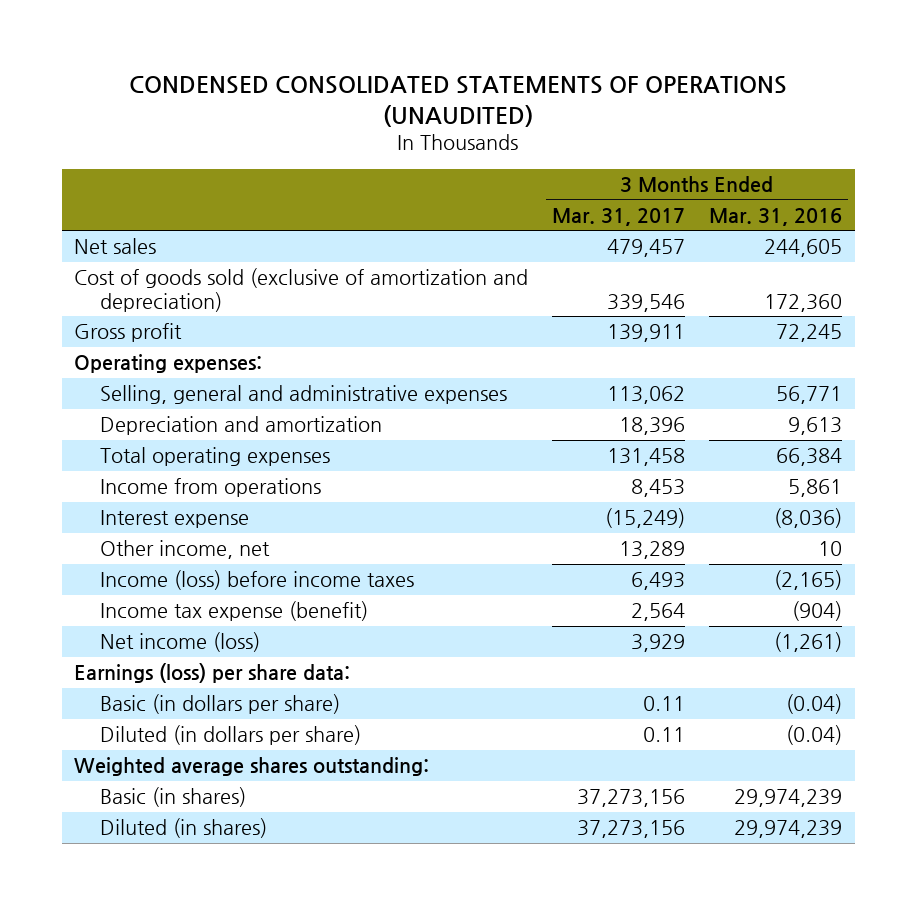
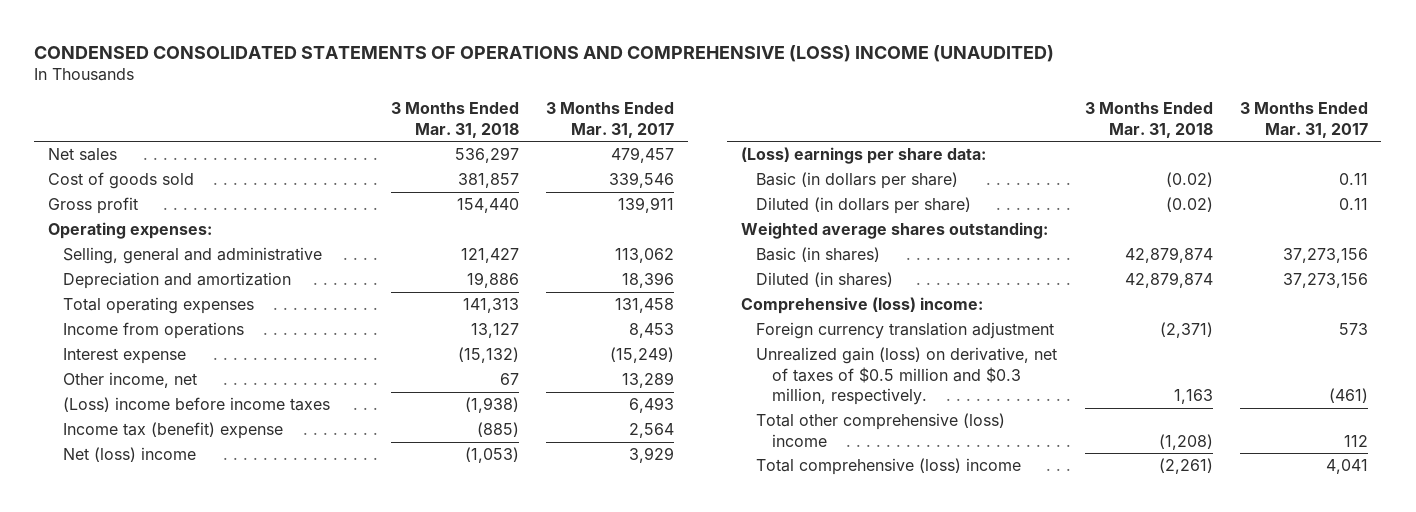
- CONDENSED CONSOLIDATED STATEMENTS OF OPERATIONS (UNAUDITED)
+ CONDENSED CONSOLIDATED STATEMENTS OF OPERATIONS AND COMPREHENSIVE (LOSS) INCOME (UNAUDITED)
- | 3 Months Ended Mar. 31, 2017 | 3 Months Ended Mar. 31, 2016
+ | 3 Months Ended Mar. 31, 2018 | 3 Months Ended Mar. 31, 2017
- Cost of goods sold (exclusive of amortization and depreciation) | 339,546 | 172,360
+ Cost of goods sold | 381,857 | 339,546
- Selling, general and administrative expenses | 113,062 | 56,771
+ Selling, general and administrative | 121,427 | 113,062
- Income (loss) before income taxes | 6,493 | (2,165)
- Income tax expense (benefit) | 2,564 | (904)
- Net income (loss) | 3,929 | (1,261)
- Earnings (loss) per share data:
+ (Loss) income before income taxes | (1,938) | 6,493
+ Income tax (benefit) expense | (885) | 2,564
+ Net (loss) income | (1,053) | 3,929
+ (Loss) earnings per share data:
+ Comprehensive (loss) income:
+ Foreign currency translation adjustment | (2,371) | 573
+ Unrealized gain (loss) on derivative, net of taxes of $0.5 million and $0.3 million, respectively. | 1,163 | (461)
+ Total other comprehensive (loss) income | (1,208) | 112
+ Total comprehensive (loss) income | (2,261) | 4,041

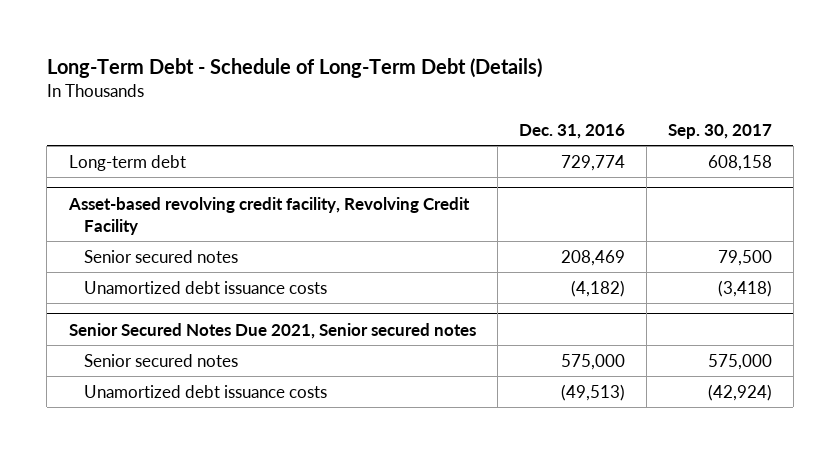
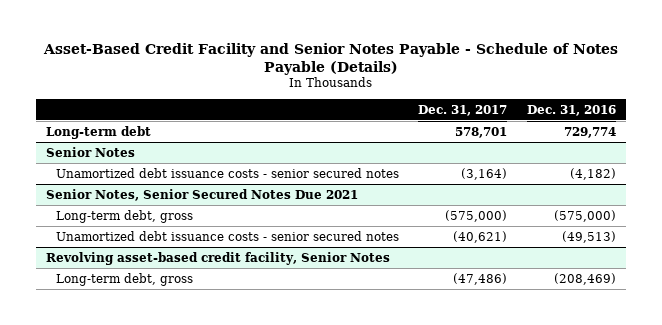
- Long-Term Debt - Schedule of Long-Term Debt (Details)
+ Asset-Based Credit Facility and Senior Notes Payable - Schedule of Notes Payable (Details)
- | Dec. 31, 2016 | Sep. 30, 2017
+ | Dec. 31, 2017 | Dec. 31, 2016
- Asset-based revolving credit facility, Revolving Credit Facility
- Senior secured notes | 208,469 | 79,500
- Unamortized debt issuance costs | (4,182) | (3,418)
- Senior Secured Notes Due 2021, Senior secured notes
- Senior secured notes | 575,000 | 575,000
- Unamortized debt issuance costs | (49,513) | (42,924)
+ Senior Notes
+ Unamortized debt issuance costs - senior secured notes | (3,164) | (4,182)
+ Senior Notes, Senior Secured Notes Due 2021
+ Long-term debt, gross | (575,000) | (575,000)
+ Unamortized debt issuance costs - senior secured notes | (40,621) | (49,513)
+ Revolving asset-based credit facility, Senior Notes
+ Long-term debt, gross | (47,486) | (208,469)

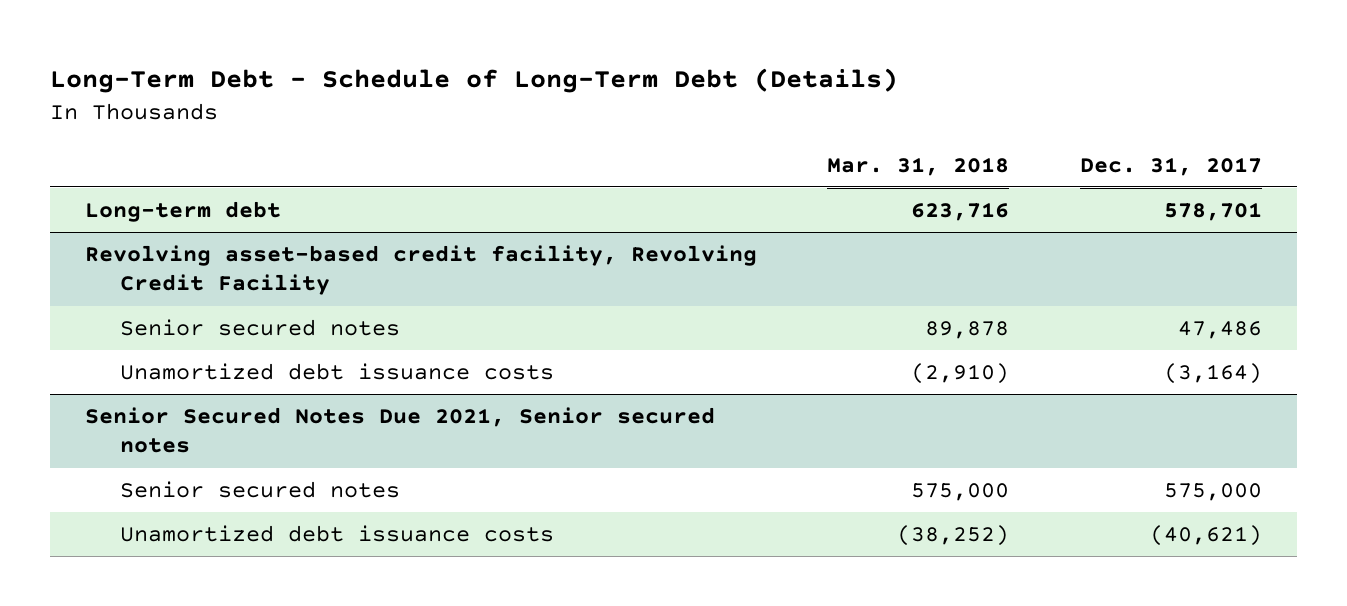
- Asset-Based Credit Facility and Senior Notes Payable - Schedule of Notes Payable (Details)
+ Long-Term Debt - Schedule of Long-Term Debt (Details)
- | Dec. 31, 2017 | Dec. 31, 2016
+ | Mar. 31, 2018 | Dec. 31, 2017
- Senior Notes
- Unamortized debt issuance costs - senior secured notes | (3,164) | (4,182)
- Senior Notes, Senior Secured Notes Due 2021
- Long-term debt, gross | (575,000) | (575,000)
- Unamortized debt issuance costs - senior secured notes | (40,621) | (49,513)
- Revolving asset-based credit facility, Senior Notes
- Long-term debt, gross | (47,486) | (208,469)
+ Revolving asset-based credit facility, Revolving Credit Facility
+ Senior secured notes | 89,878 | 47,486
+ Unamortized debt issuance costs | (2,910) | (3,164)
+ Senior Secured Notes Due 2021, Senior secured notes
+ Senior secured notes | 575,000 | 575,000
+ Unamortized debt issuance costs | (38,252) | (40,621)

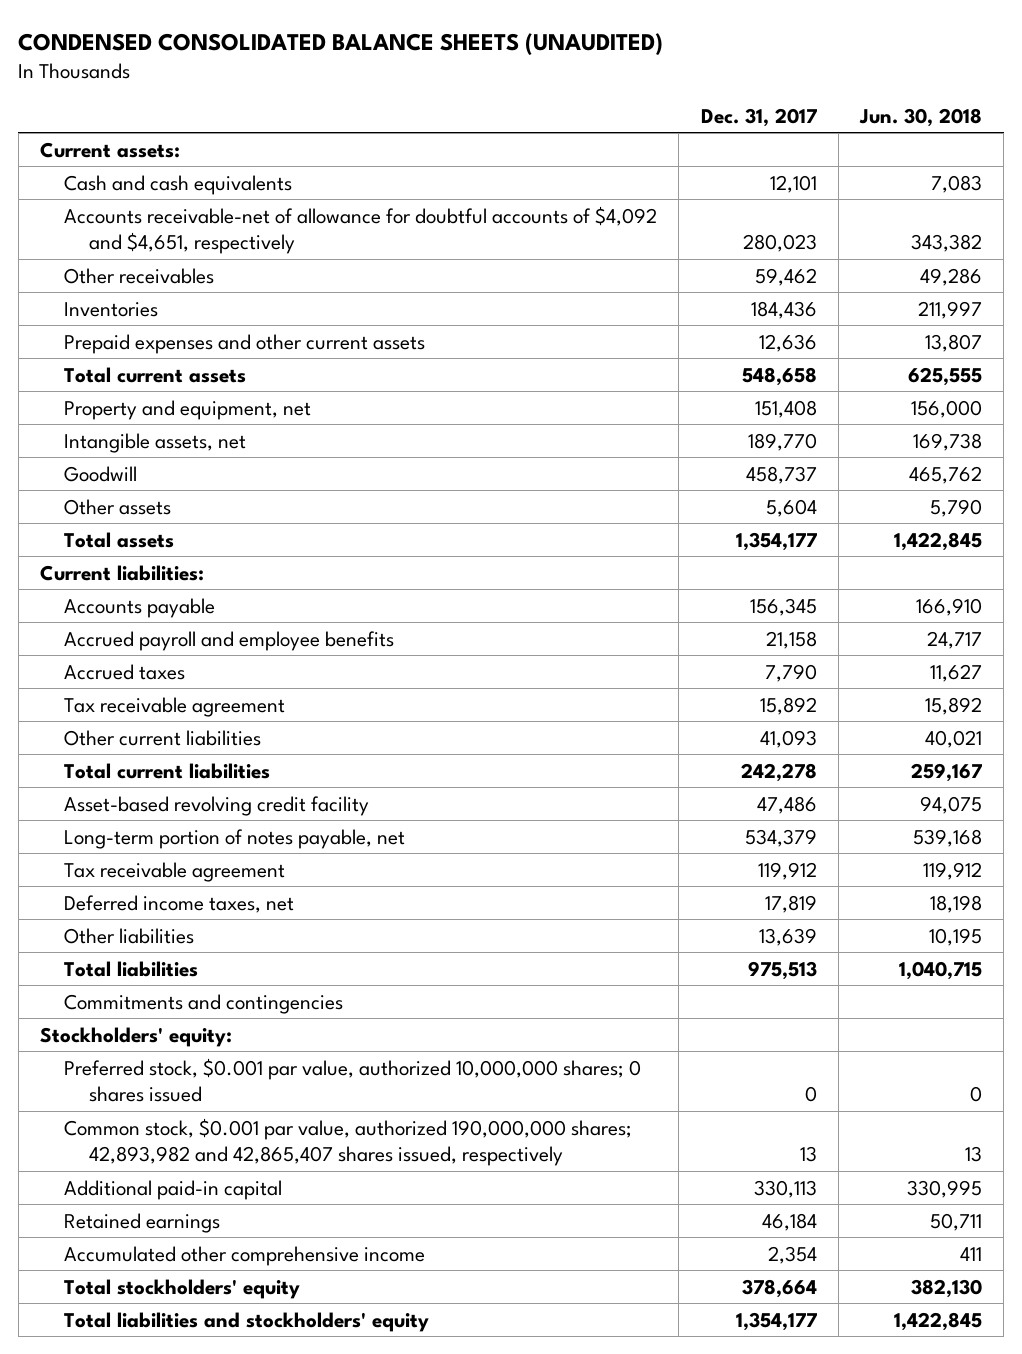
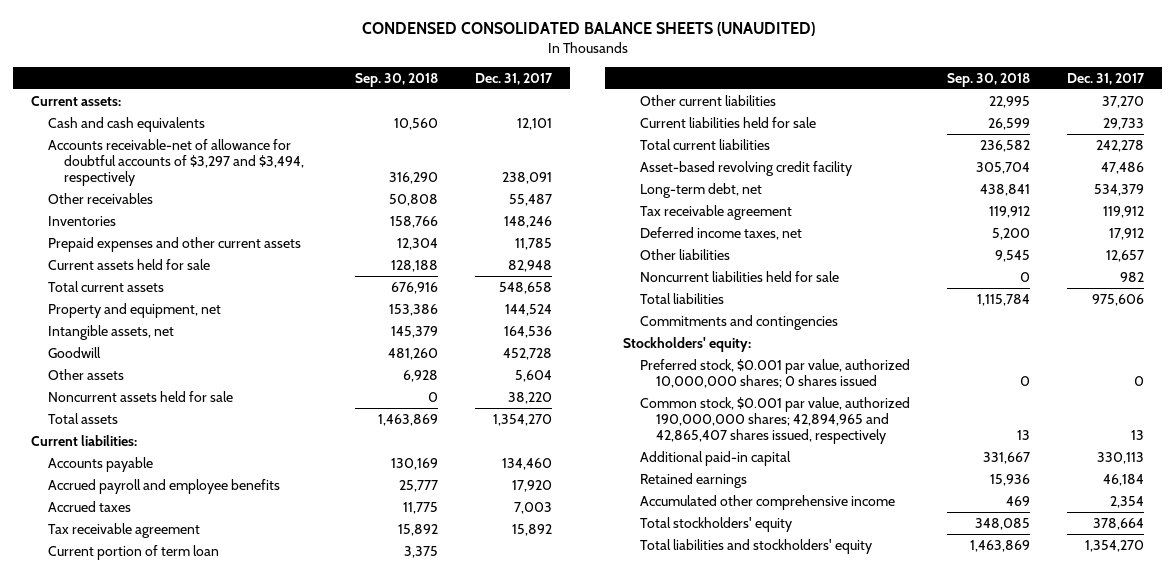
- | Dec. 31, 2017 | Jun. 30, 2018
+ | Sep. 30, 2018 | Dec. 31, 2017
- Accounts receivable-net of allowance for doubtful accounts of $4,092 and $4,651, respectively | 280,023 | 343,382
- Other receivables | 59,462 | 49,286
- Inventories | 184,436 | 211,997
- Prepaid expenses and other current assets | 12,636 | 13,807
+ Accounts receivable-net of allowance for doubtful accounts of $3,297 and $3,494, respectively | 316,290 | 238,091
+ Other receivables | 50,808 | 55,487
+ Inventories | 158,766 | 148,246
+ Prepaid expenses and other current assets | 12,304 | 11,785
+ Current assets held for sale | 128,188 | 82,948
- Property and equipment, net | 151,408 | 156,000
- Intangible assets, net | 189,770 | 169,738
- Goodwill | 458,737 | 465,762
+ Property and equipment, net | 153,386 | 144,524
+ Intangible assets, net | 145,379 | 164,536
+ Goodwill | 481,260 | 452,728
- Total assets | 1,354,177 | 1,422,845
+ Noncurrent assets held for sale | 0 | 38,220
+ Total assets | 1,463,869 | 1,354,270
- Accounts payable | 156,345 | 166,910
- Accrued payroll and employee benefits | 21,158 | 24,717
- Accrued taxes | 7,790 | 11,627
+ Accounts payable | 130,169 | 134,460
+ Accrued payroll and employee benefits | 25,777 | 17,920
+ Accrued taxes | 11,775 | 7,003
- Other current liabilities | 41,093 | 40,021
+ Current portion of term loan | 3,375 |
+ Other current liabilities | 22,995 | 37,270
+ Current liabilities held for sale | 26,599 | 29,733
- Long-term portion of notes payable, net | 534,379 | 539,168
+ Long-term debt, net | 438,841 | 534,379
- Deferred income taxes, net | 17,819 | 18,198
- Other liabilities | 13,639 | 10,195
- Total liabilities | 975,513 | 1,040,715
+ Deferred income taxes, net | 5,200 | 17,912
+ Other liabilities | 9,545 | 12,657
+ Noncurrent liabilities held for sale | 0 | 982
+ Total liabilities | 1,115,784 | 975,606
- Common stock, $0.001 par value, authorized 190,000,000 shares; 42,893,982 and 42,865,407 shares issued, respectively | 13 | 13
+ Common stock, $0.001 par value, authorized 190,000,000 shares; 42,894,965 and 42,865,407 shares issued, respectively | 13 | 13
- Total liabilities and stockholders' equity | 1,354,177 | 1,422,845
+ Total liabilities and stockholders' equity | 1,463,869 | 1,354,270

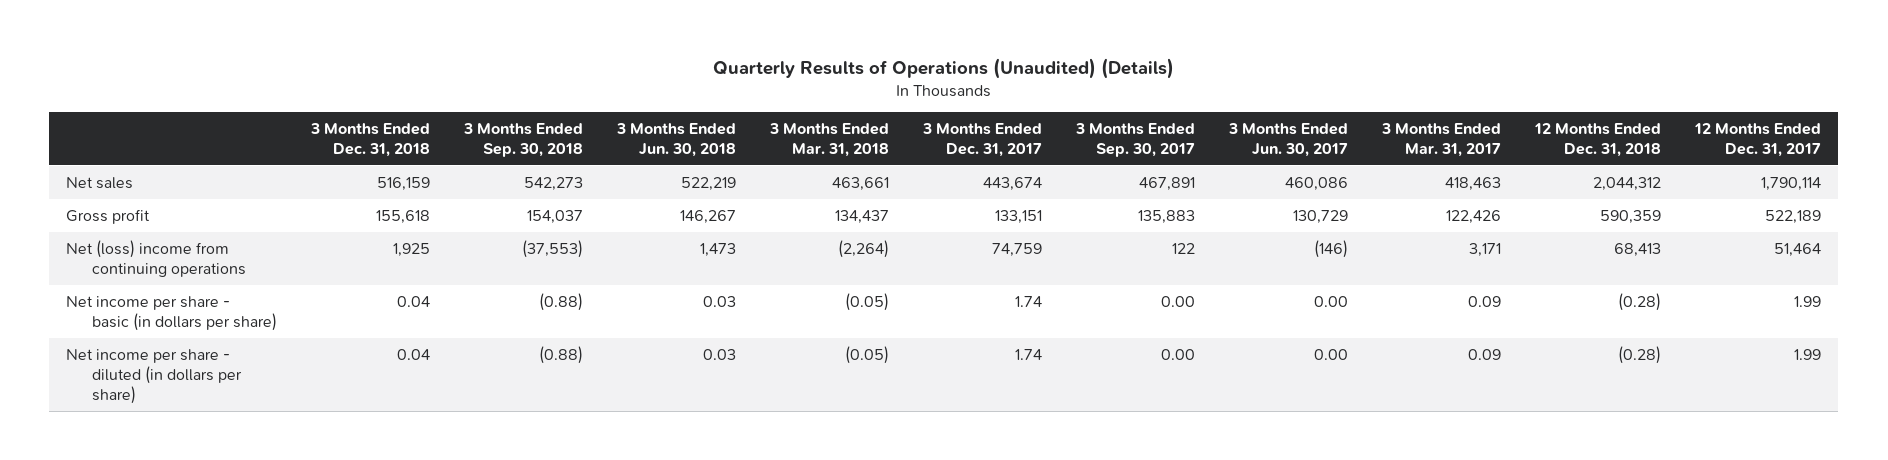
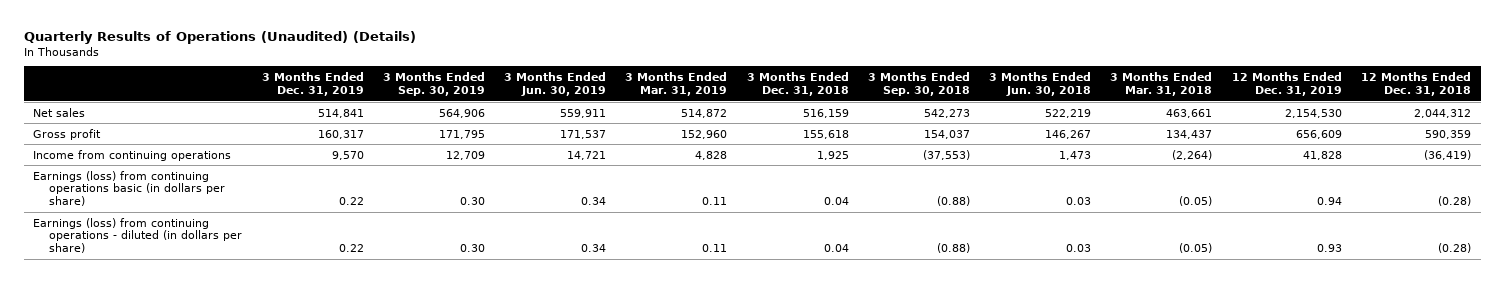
- | 3 Months Ended Dec. 31, 2018 | 3 Months Ended Sep. 30, 2018 | 3 Months Ended Jun. 30, 2018 | 3 Months Ended Mar. 31, 2018 | 3 Months Ended Dec. 31, 2017 | 3 Months Ended Sep. 30, 2017 | 3 Months Ended Jun. 30, 2017 | 3 Months Ended Mar. 31, 2017 | 12 Months Ended Dec. 31, 2018 | 12 Months Ended Dec. 31, 2017
+ | 3 Months Ended Dec. 31, 2019 | 3 Months Ended Sep. 30, 2019 | 3 Months Ended Jun. 30, 2019 | 3 Months Ended Mar. 31, 2019 | 3 Months Ended Dec. 31, 2018 | 3 Months Ended Sep. 30, 2018 | 3 Months Ended Jun. 30, 2018 | 3 Months Ended Mar. 31, 2018 | 12 Months Ended Dec. 31, 2019 | 12 Months Ended Dec. 31, 2018
- Net (loss) income from continuing operations | 1,925 | (37,553) | 1,473 | (2,264) | 74,759 | 122 | (146) | 3,171 | 68,413 | 51,464
- Net income per share - basic (in dollars per share) | 0.04 | (0.88) | 0.03 | (0.05) | 1.74 | 0.00 | 0.00 | 0.09 | (0.28) | 1.99
- Net income per share - diluted (in dollars per share) | 0.04 | (0.88) | 0.03 | (0.05) | 1.74 | 0.00 | 0.00 | 0.09 | (0.28) | 1.99
+ Income from continuing operations | 9,570 | 12,709 | 14,721 | 4,828 | 1,925 | (37,553) | 1,473 | (2,264) | 41,828 | (36,419)
+ Earnings (loss) from continuing operations basic (in dollars per share) | 0.22 | 0.30 | 0.34 | 0.11 | 0.04 | (0.88) | 0.03 | (0.05) | 0.94 | (0.28)
+ Earnings (loss) from continuing operations - diluted (in dollars per share) | 0.22 | 0.30 | 0.34 | 0.11 | 0.04 | (0.88) | 0.03 | (0.05) | 0.93 | (0.28)

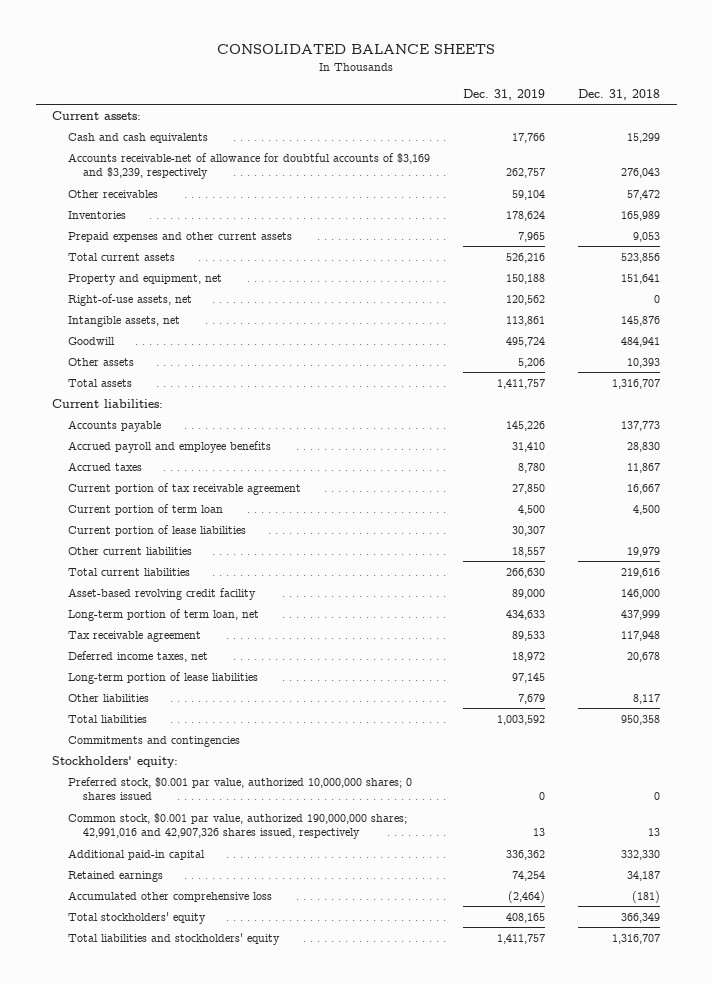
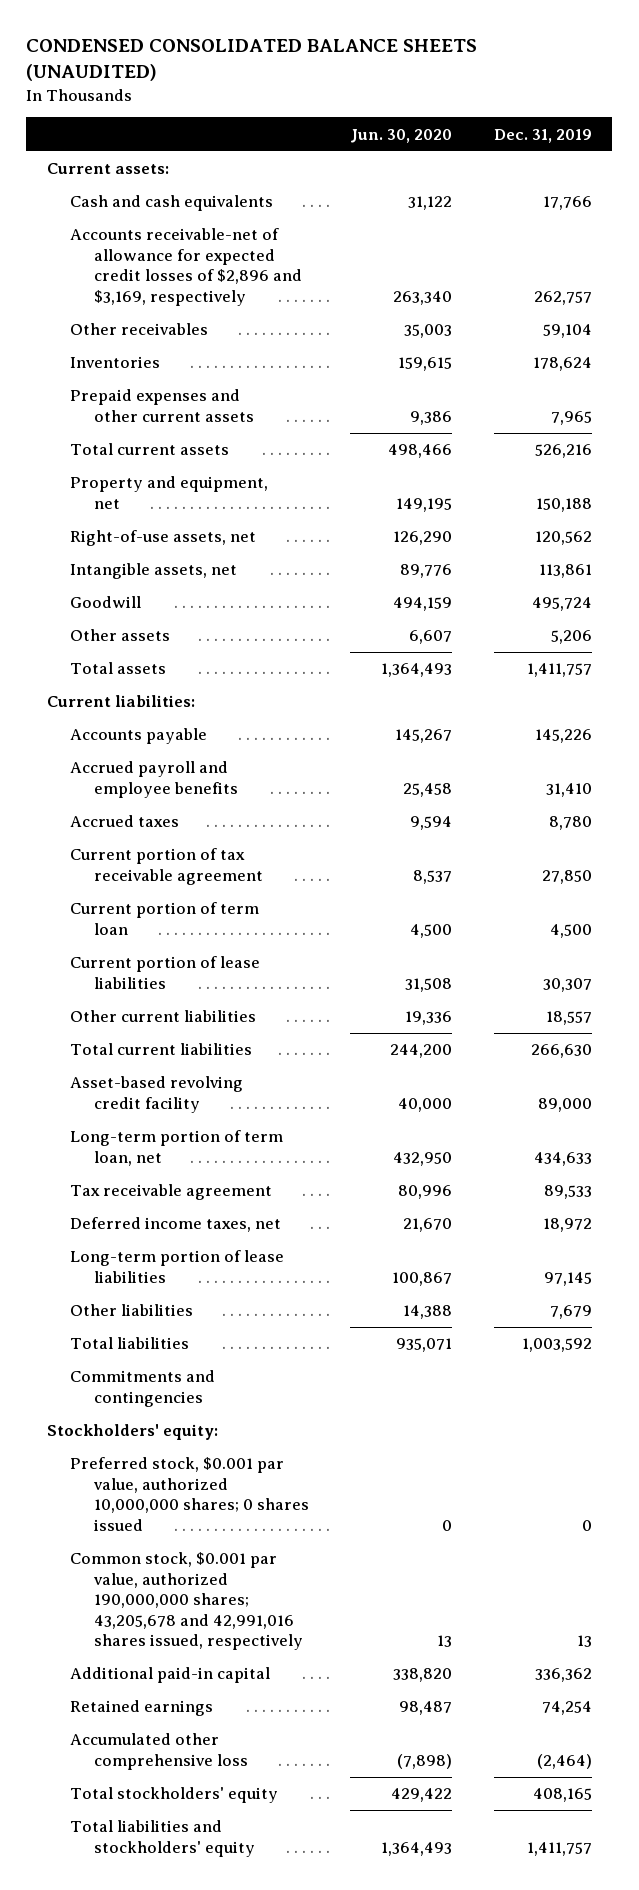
- CONSOLIDATED BALANCE SHEETS
+ CONDENSED CONSOLIDATED BALANCE SHEETS (UNAUDITED)
- | Dec. 31, 2019 | Dec. 31, 2018
+ | Jun. 30, 2020 | Dec. 31, 2019
- Accounts receivable-net of allowance for doubtful accounts of $3,169 and $3,239, respectively | 262,757 | 276,043
+ Accounts receivable-net of allowance for expected credit losses of $2,896 and $3,169, respectively | 263,340 | 262,757
- Common stock, $0.001 par value, authorized 190,000,000 shares; 42,991,016 and 42,907,326 shares issued, respectively | 13 | 13
+ Common stock, $0.001 par value, authorized 190,000,000 shares; 43,205,678 and 42,991,016 shares issued, respectively | 13 | 13

